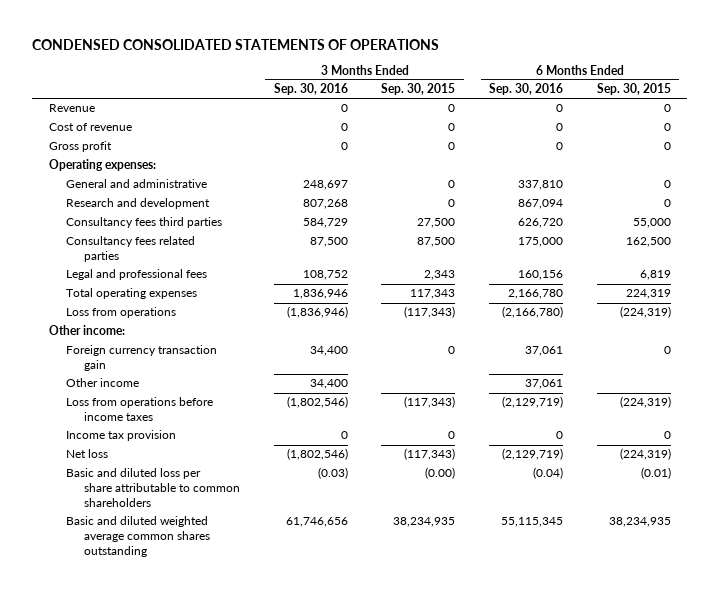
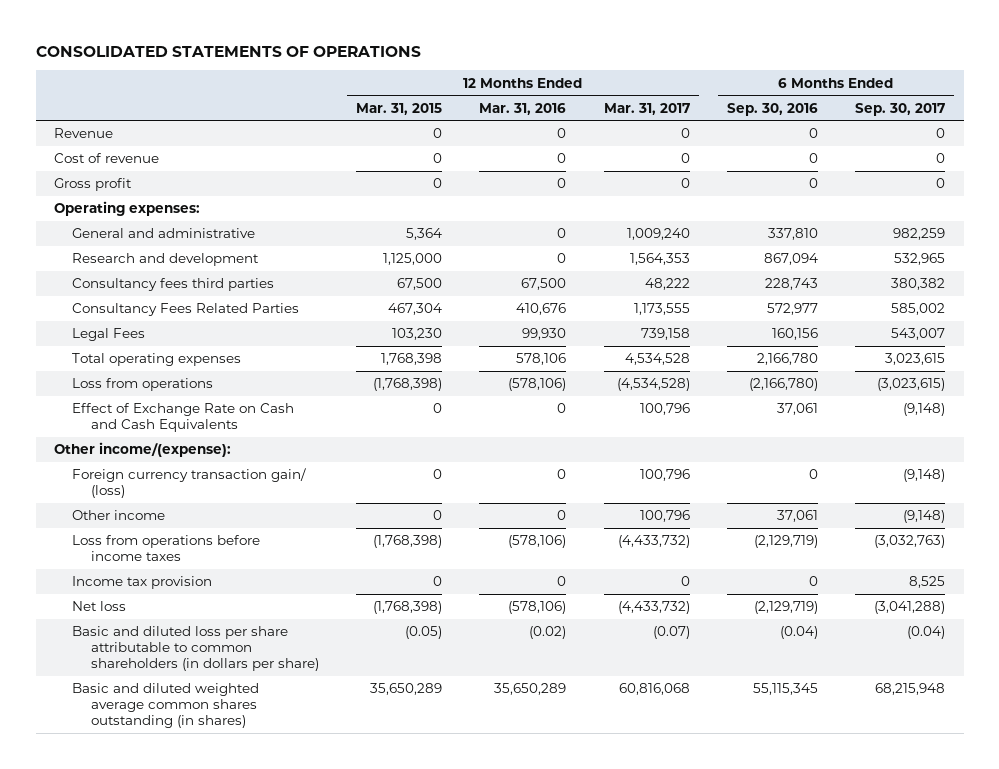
- CONDENSED CONSOLIDATED STATEMENTS OF OPERATIONS
+ CONSOLIDATED STATEMENTS OF OPERATIONS
- | 3 Months Ended Sep. 30, 2016 | 3 Months Ended Sep. 30, 2015 | 6 Months Ended Sep. 30, 2016 | 6 Months Ended Sep. 30, 2015
+ | 12 Months Ended Mar. 31, 2015 | 12 Months Ended Mar. 31, 2016 | 12 Months Ended Mar. 31, 2017 | 6 Months Ended Sep. 30, 2016 | 6 Months Ended Sep. 30, 2017
- Consultancy fees third parties | 584,729 | 27,500 | 626,720 | 55,000
- Consultancy fees related parties | 87,500 | 87,500 | 175,000 | 162,500
- Legal and professional fees | 108,752 | 2,343 | 160,156 | 6,819
+ Consultancy fees third parties | 67,500 | 67,500 | 48,222 | 228,743 | 380,382
+ Consultancy Fees Related Parties | 467,304 | 410,676 | 1,173,555 | 572,977 | 585,002
+ Legal Fees | 103,230 | 99,930 | 739,158 | 160,156 | 543,007
- Other income:
- Foreign currency transaction gain | 34,400 | 0 | 37,061 | 0
+ Effect of Exchange Rate on Cash and Cash Equivalents | 0 | 0 | 100,796 | 37,061 | (9,148)
+ Other income/(expense):
+ Foreign currency transaction gain/ (loss) | 0 | 0 | 100,796 | 0 | (9,148)
- Basic and diluted loss per share attributable to common shareholders | (0.03) | (0.00) | (0.04) | (0.01)
- Basic and diluted weighted average common shares outstanding | 61,746,656 | 38,234,935 | 55,115,345 | 38,234,935
+ Basic and diluted loss per share attributable to common shareholders (in dollars per share) | (0.05) | (0.02) | (0.07) | (0.04) | (0.04)
+ Basic and diluted weighted average common shares outstanding (in shares) | 35,650,289 | 35,650,289 | 60,816,068 | 55,115,345 | 68,215,948

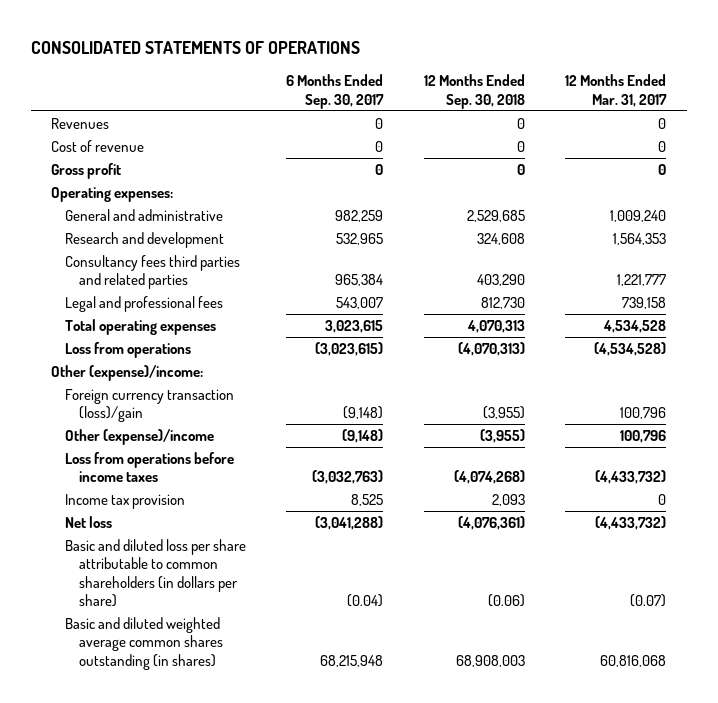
- | 12 Months Ended Mar. 31, 2015 | 12 Months Ended Mar. 31, 2016 | 12 Months Ended Mar. 31, 2017 | 6 Months Ended Sep. 30, 2016 | 6 Months Ended Sep. 30, 2017
+ | 6 Months Ended Sep. 30, 2017 | 12 Months Ended Sep. 30, 2018 | 12 Months Ended Mar. 31, 2017
- Revenue | 0 | 0 | 0 | 0 | 0
+ Revenues | 0 | 0 | 0
- Consultancy fees third parties | 67,500 | 67,500 | 48,222 | 228,743 | 380,382
- Consultancy Fees Related Parties | 467,304 | 410,676 | 1,173,555 | 572,977 | 585,002
- Legal Fees | 103,230 | 99,930 | 739,158 | 160,156 | 543,007
+ Consultancy fees third parties and related parties | 965,384 | 403,290 | 1,221,777
+ Legal and professional fees | 543,007 | 812,730 | 739,158
- Effect of Exchange Rate on Cash and Cash Equivalents | 0 | 0 | 100,796 | 37,061 | (9,148)
- Other income/(expense):
- Foreign currency transaction gain/ (loss) | 0 | 0 | 100,796 | 0 | (9,148)
- Other income | 0 | 0 | 100,796 | 37,061 | (9,148)
+ Other (expense)/income:
+ Foreign currency transaction (loss)/gain | (9,148) | (3,955) | 100,796
+ Other (expense)/income | (9,148) | (3,955) | 100,796

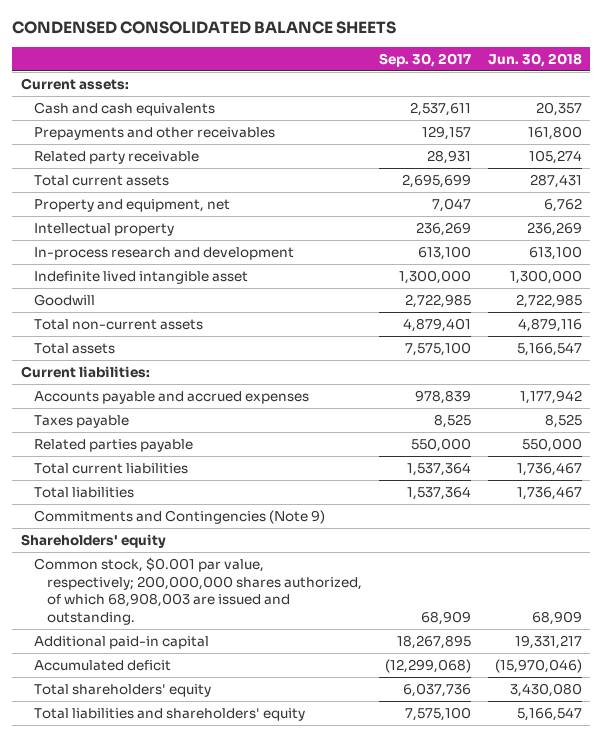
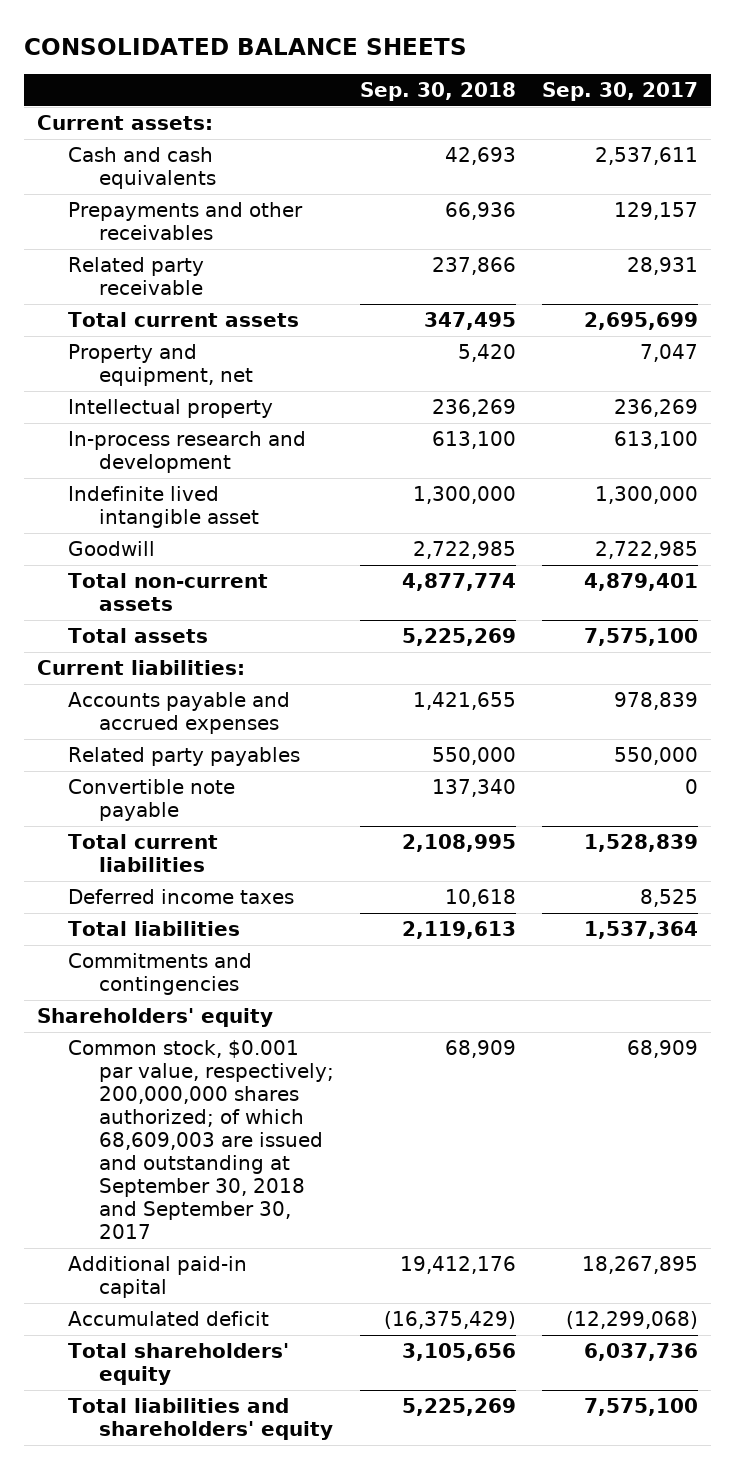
- CONDENSED CONSOLIDATED BALANCE SHEETS
+ CONSOLIDATED BALANCE SHEETS
- | Sep. 30, 2017 | Jun. 30, 2018
+ | Sep. 30, 2018 | Sep. 30, 2017
- Taxes payable | 8,525 | 8,525
- Related parties payable | 550,000 | 550,000
- Total current liabilities | 1,537,364 | 1,736,467
+ Related party payables | 550,000 | 550,000
+ Convertible note payable | 137,340 | 0
+ Total current liabilities | 2,108,995 | 1,528,839
+ Deferred income taxes | 10,618 | 8,525
- Commitments and Contingencies (Note 9)
+ Commitments and contingencies
- Common stock, $0.001 par value, respectively; 200,000,000 shares authorized, of which 68,908,003 are issued and outstanding. | 68,909 | 68,909
+ Common stock, $0.001 par value, respectively; 200,000,000 shares authorized; of which 68,609,003 are issued and outstanding at September 30, 2018 and September 30, 2017 | 68,909 | 68,909

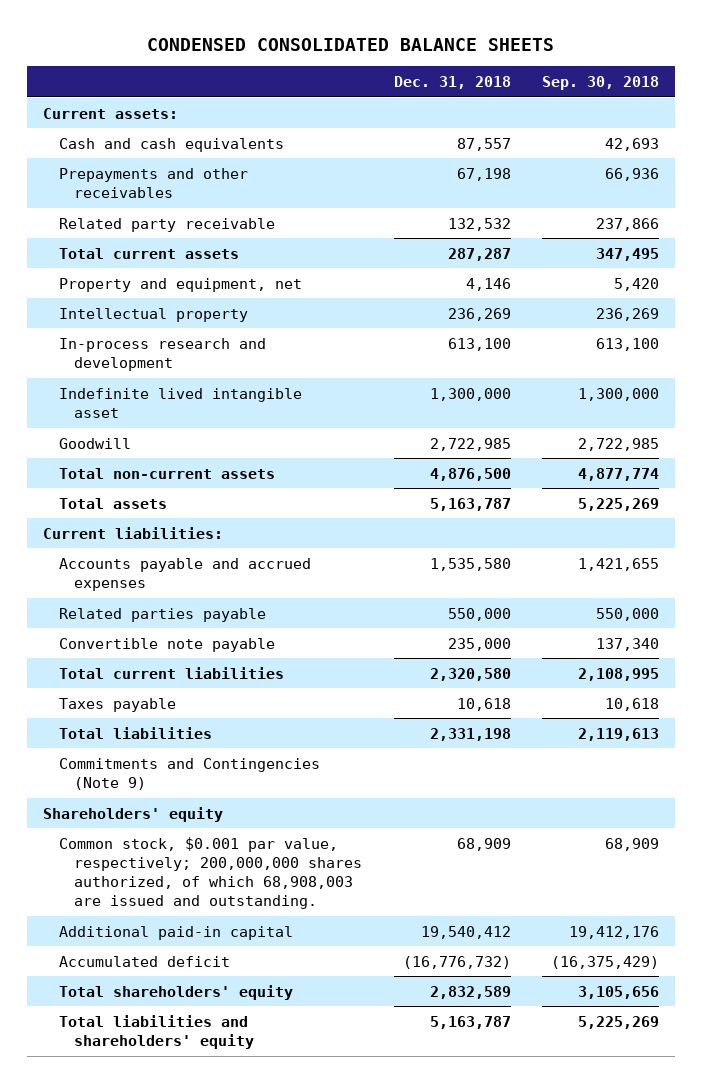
- CONSOLIDATED BALANCE SHEETS
+ CONDENSED CONSOLIDATED BALANCE SHEETS
- | Sep. 30, 2018 | Sep. 30, 2017
+ | Dec. 31, 2018 | Sep. 30, 2018
- Related party payables | 550,000 | 550,000
+ Related parties payable | 550,000 | 550,000
- Deferred income taxes | 10,618 | 8,525
+ Taxes payable | 10,618 | 10,618
- Commitments and contingencies
+ Commitments and Contingencies (Note 9)
- Common stock, $0.001 par value, respectively; 200,000,000 shares authorized; of which 68,609,003 are issued and outstanding at September 30, 2018 and September 30, 2017 | 68,909 | 68,909
+ Common stock, $0.001 par value, respectively; 200,000,000 shares authorized, of which 68,908,003 are issued and outstanding. | 68,909 | 68,909

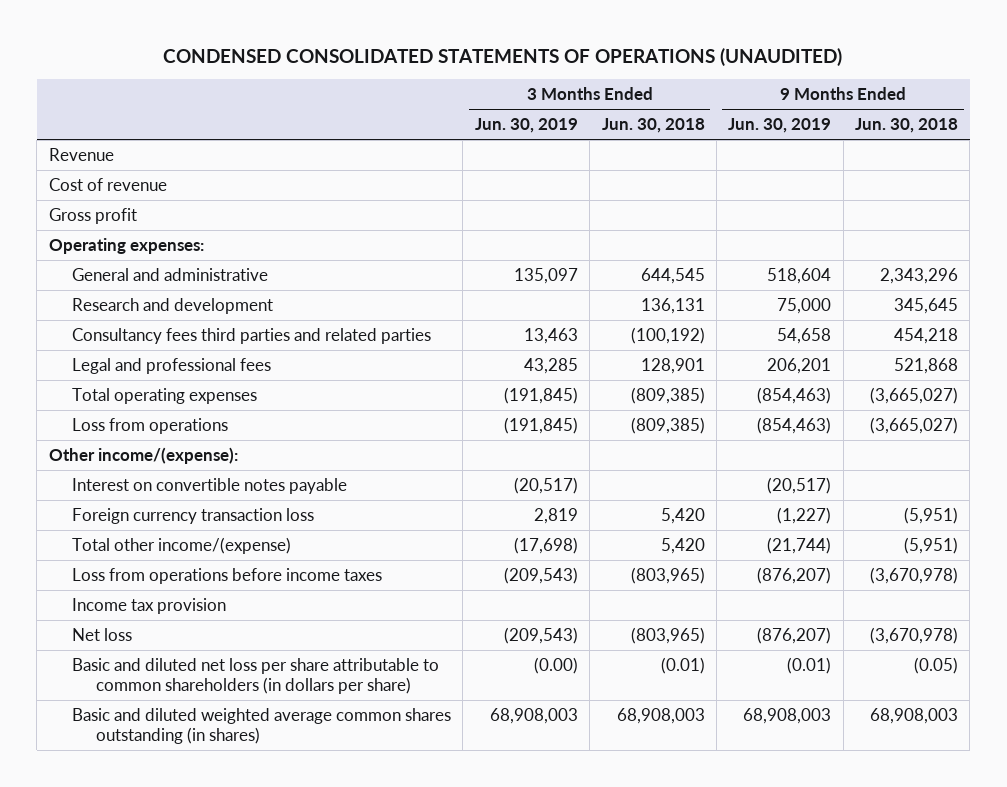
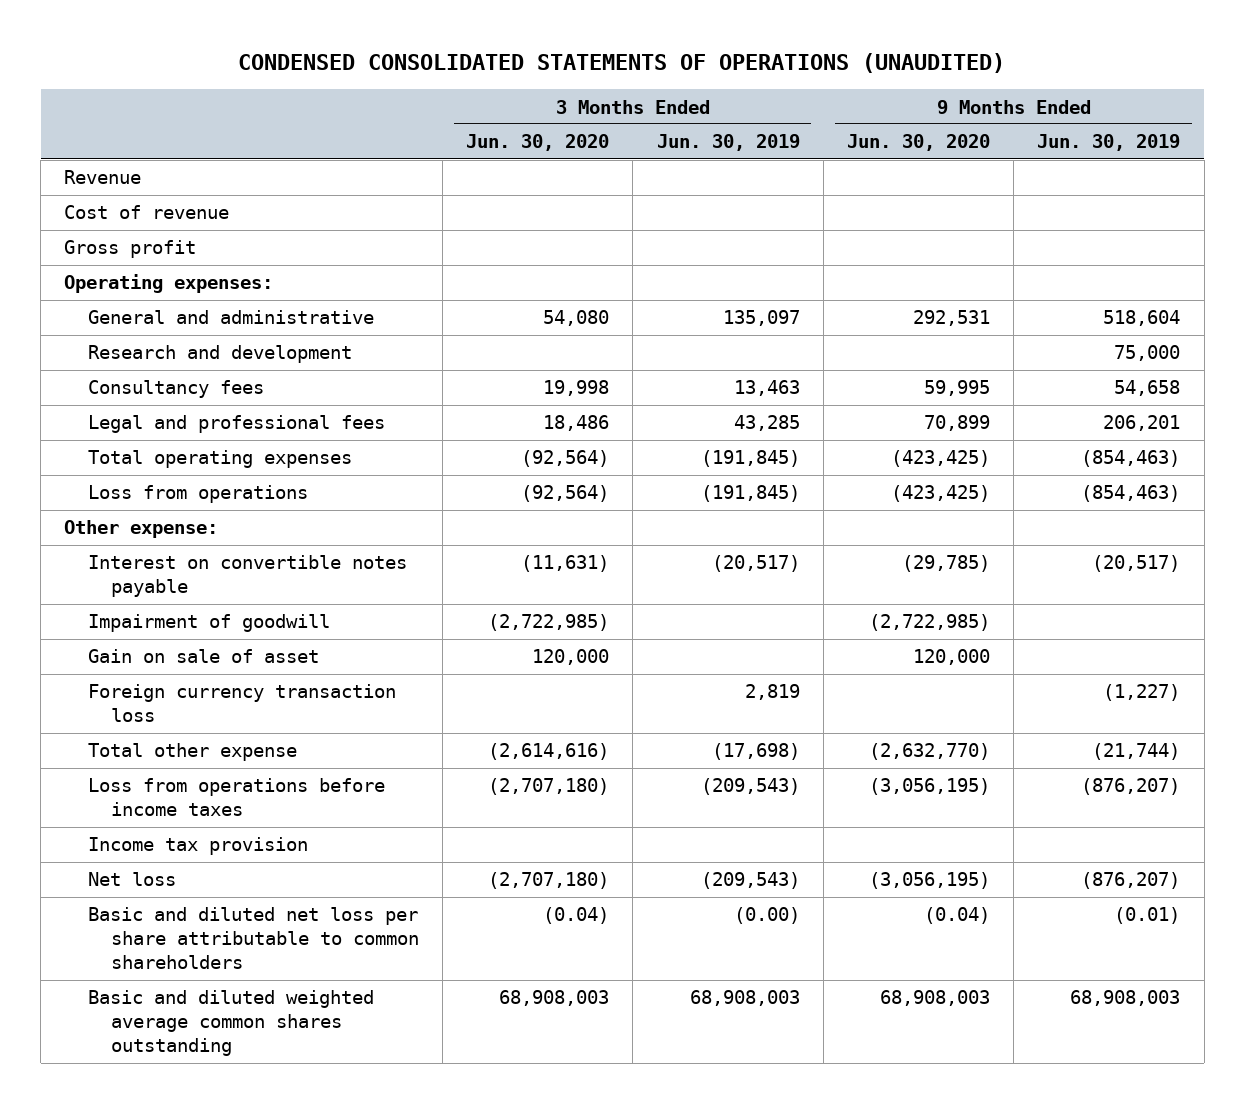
- | 3 Months Ended Jun. 30, 2019 | 3 Months Ended Jun. 30, 2018 | 9 Months Ended Jun. 30, 2019 | 9 Months Ended Jun. 30, 2018
+ | 3 Months Ended Jun. 30, 2020 | 3 Months Ended Jun. 30, 2019 | 9 Months Ended Jun. 30, 2020 | 9 Months Ended Jun. 30, 2019
- Consultancy fees third parties and related parties | 13,463 | (100,192) | 54,658 | 454,218
+ Consultancy fees | 19,998 | 13,463 | 59,995 | 54,658
- Other income/(expense):
+ Other expense:
+ Impairment of goodwill | (2,722,985) | | (2,722,985) |
+ Gain on sale of asset | 120,000 | | 120,000 |
- Total other income/(expense) | (17,698) | 5,420 | (21,744) | (5,951)
+ Total other expense | (2,614,616) | (17,698) | (2,632,770) | (21,744)
- Basic and diluted net loss per share attributable to common shareholders (in dollars per share) | (0.00) | (0.01) | (0.01) | (0.05)
- Basic and diluted weighted average common shares outstanding (in shares) | 68,908,003 | 68,908,003 | 68,908,003 | 68,908,003
+ Basic and diluted net loss per share attributable to common shareholders | (0.04) | (0.00) | (0.04) | (0.01)
+ Basic and diluted weighted average common shares outstanding | 68,908,003 | 68,908,003 | 68,908,003 | 68,908,003

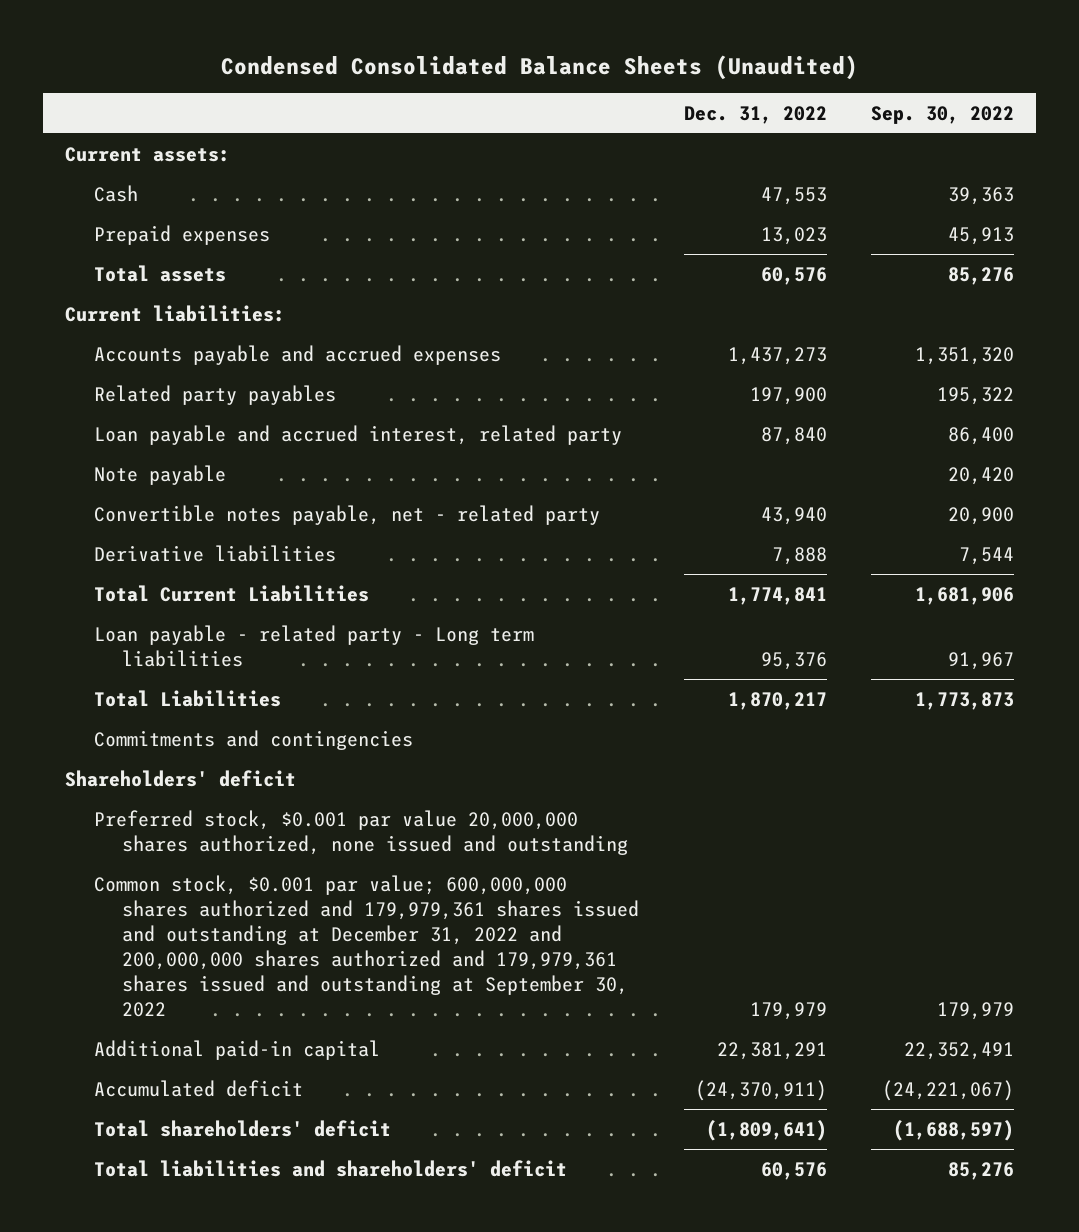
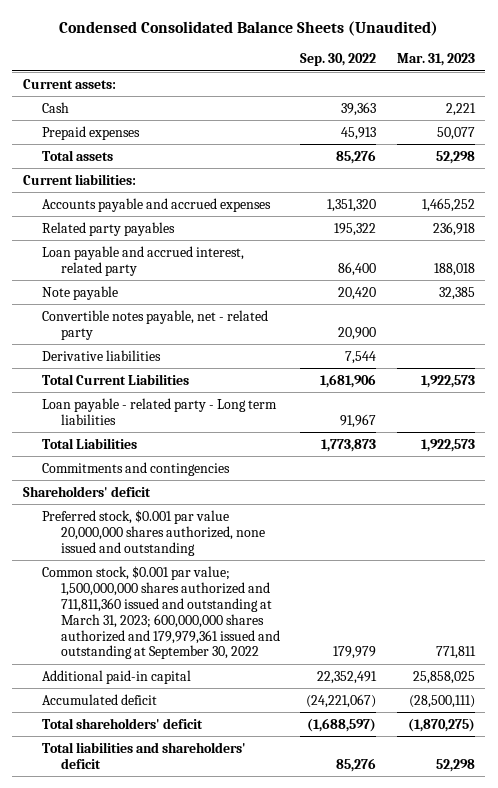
- | Dec. 31, 2022 | Sep. 30, 2022
+ | Sep. 30, 2022 | Mar. 31, 2023
- Common stock, $0.001 par value; 600,000,000 shares authorized and 179,979,361 shares issued and outstanding at December 31, 2022 and 200,000,000 shares authorized and 179,979,361 shares issued and outstanding at September 30, 2022 | 179,979 | 179,979
+ Common stock, $0.001 par value; 1,500,000,000 shares authorized and 711,811,360 issued and outstanding at March 31, 2023; 600,000,000 shares authorized and 179,979,361 issued and outstanding at September 30, 2022 | 179,979 | 771,811

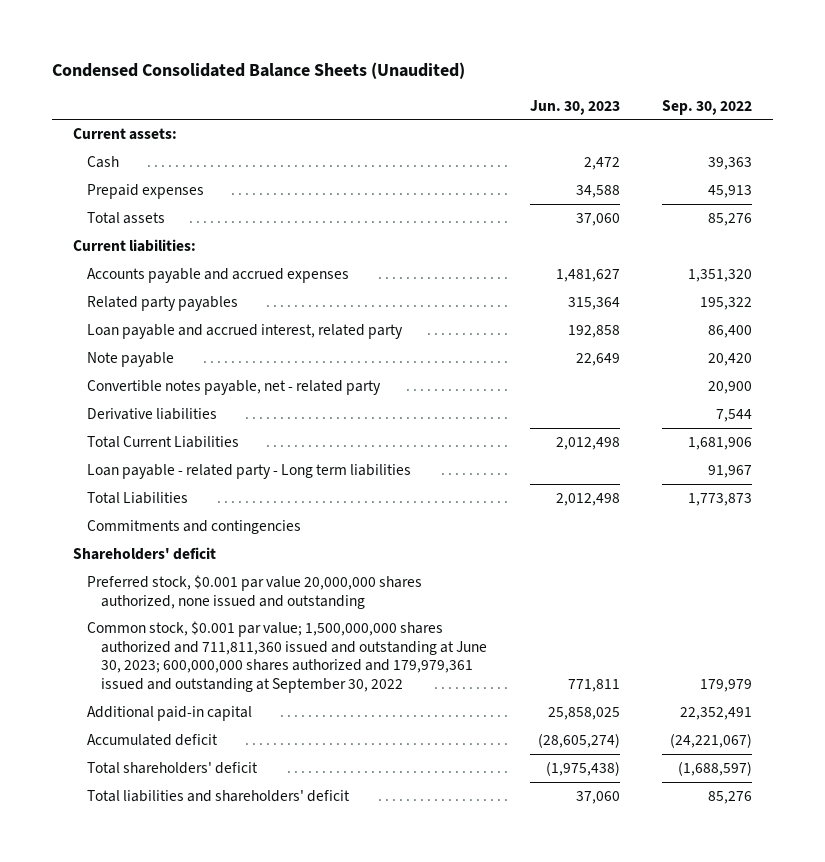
- | Sep. 30, 2022 | Mar. 31, 2023
+ | Jun. 30, 2023 | Sep. 30, 2022
- Common stock, $0.001 par value; 1,500,000,000 shares authorized and 711,811,360 issued and outstanding at March 31, 2023; 600,000,000 shares authorized and 179,979,361 issued and outstanding at September 30, 2022 | 179,979 | 771,811
+ Common stock, $0.001 par value; 1,500,000,000 shares authorized and 711,811,360 issued and outstanding at June 30, 2023; 600,000,000 shares authorized and 179,979,361 issued and outstanding at September 30, 2022 | 771,811 | 179,979

